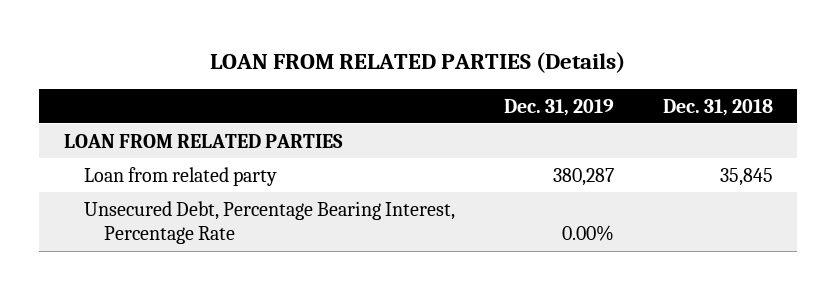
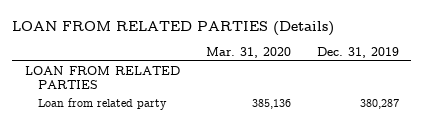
- | Dec. 31, 2019 | Dec. 31, 2018
+ | Mar. 31, 2020 | Dec. 31, 2019
- Unsecured Debt, Percentage Bearing Interest, Percentage Rate | 0.00% |

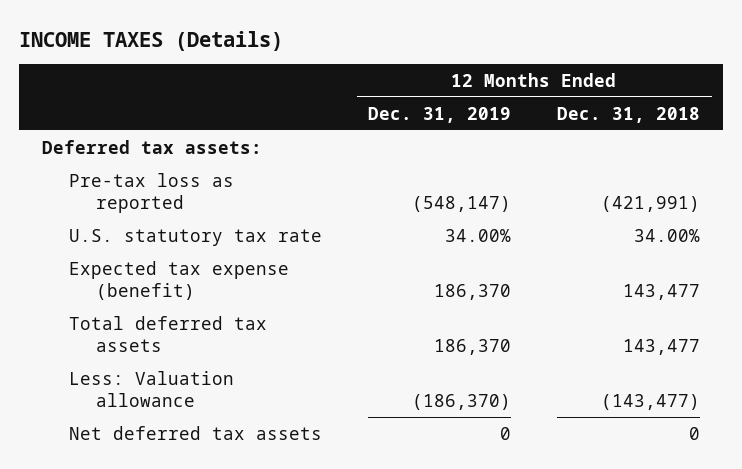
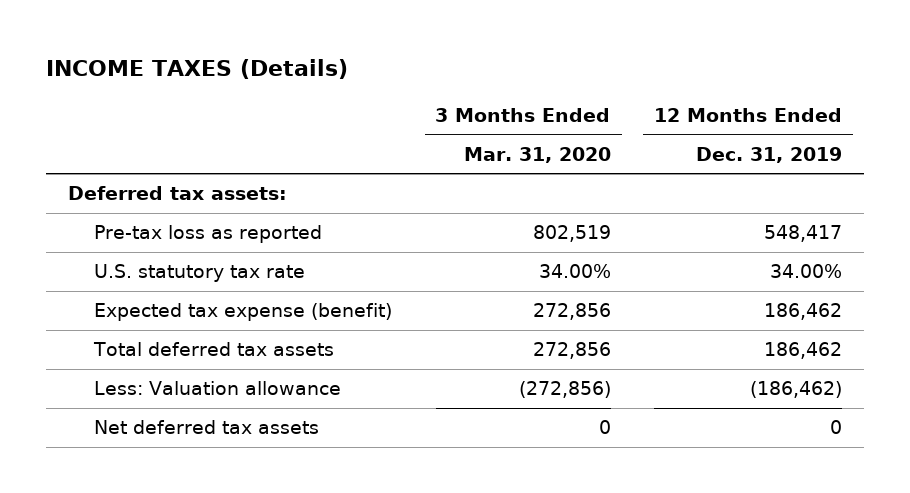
- | 12 Months Ended Dec. 31, 2019 | 12 Months Ended Dec. 31, 2018
+ | 3 Months Ended Mar. 31, 2020 | 12 Months Ended Dec. 31, 2019
- Pre-tax loss as reported | (548,147) | (421,991)
+ Pre-tax loss as reported | 802,519 | 548,417
- Expected tax expense (benefit) | 186,370 | 143,477
- Total deferred tax assets | 186,370 | 143,477
- Less: Valuation allowance | (186,370) | (143,477)
+ Expected tax expense (benefit) | 272,856 | 186,462
+ Total deferred tax assets | 272,856 | 186,462
+ Less: Valuation allowance | (272,856) | (186,462)

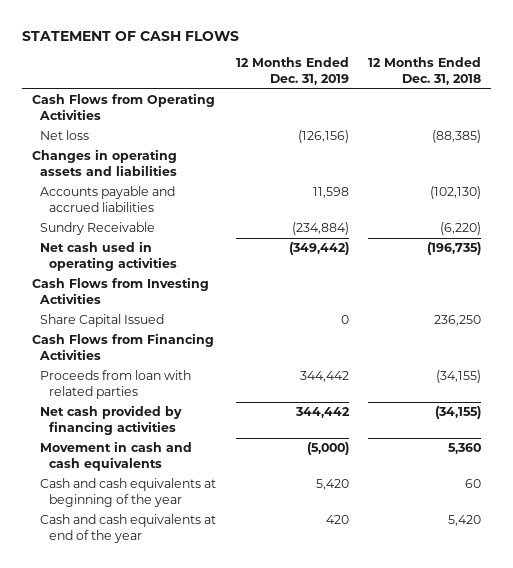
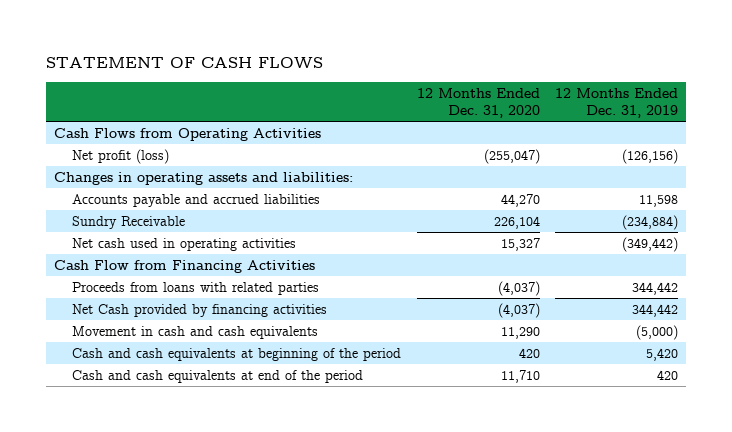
- | 12 Months Ended Dec. 31, 2019 | 12 Months Ended Dec. 31, 2018
+ | 12 Months Ended Dec. 31, 2020 | 12 Months Ended Dec. 31, 2019
- Net loss | (126,156) | (88,385)
- Changes in operating assets and liabilities
+ Net profit (loss) | (255,047) | (126,156)
+ Changes in operating assets and liabilities:
- Cash Flows from Investing Activities
- Share Capital Issued | 0 | 236,250
- Cash Flows from Financing Activities
- Proceeds from loan with related parties | 344,442 | (34,155)
- Net cash provided by financing activities | 344,442 | (34,155)
+ Cash Flow from Financing Activities
+ Proceeds from loans with related parties | (4,037) | 344,442
+ Net Cash provided by financing activities | (4,037) | 344,442
- Cash and cash equivalents at beginning of the year | 5,420 | 60
- Cash and cash equivalents at end of the year | 420 | 5,420
+ Cash and cash equivalents at beginning of the period | 420 | 5,420
+ Cash and cash equivalents at end of the period | 11,710 | 420

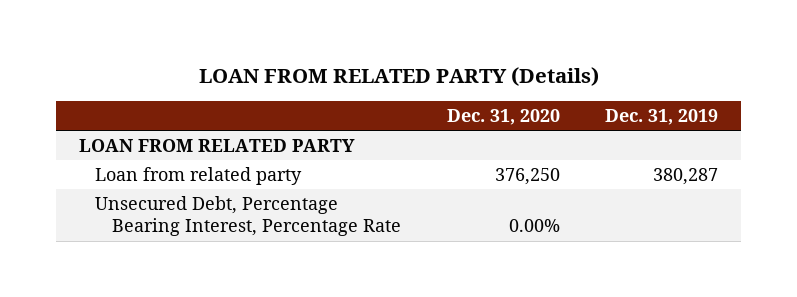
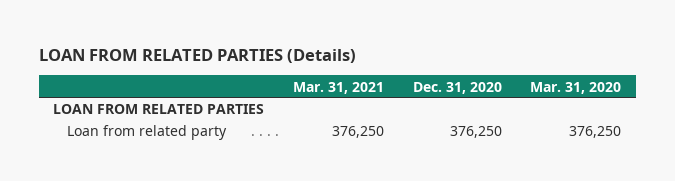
- LOAN FROM RELATED PARTY (Details)
+ LOAN FROM RELATED PARTIES (Details)
- | Dec. 31, 2020 | Dec. 31, 2019
+ | Mar. 31, 2021 | Dec. 31, 2020 | Mar. 31, 2020
- LOAN FROM RELATED PARTY
+ LOAN FROM RELATED PARTIES
- Unsecured Debt, Percentage Bearing Interest, Percentage Rate | 0.00% |

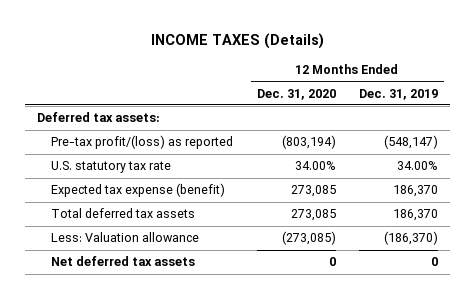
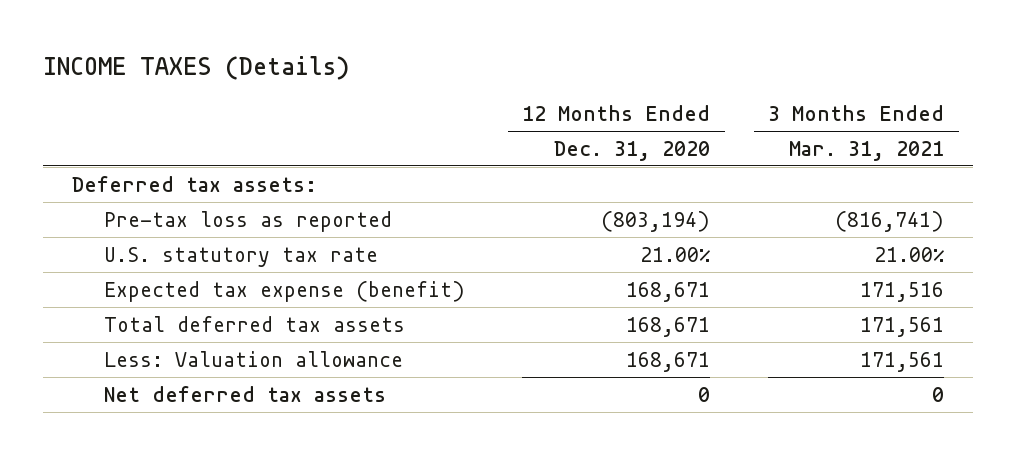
- | 12 Months Ended Dec. 31, 2020 | 12 Months Ended Dec. 31, 2019
+ | 12 Months Ended Dec. 31, 2020 | 3 Months Ended Mar. 31, 2021
- Pre-tax profit/(loss) as reported | (803,194) | (548,147)
- U.S. statutory tax rate | 34.00% | 34.00%
- Expected tax expense (benefit) | 273,085 | 186,370
- Total deferred tax assets | 273,085 | 186,370
- Less: Valuation allowance | (273,085) | (186,370)
+ Pre-tax loss as reported | (803,194) | (816,741)
+ U.S. statutory tax rate | 21.00% | 21.00%
+ Expected tax expense (benefit) | 168,671 | 171,516
+ Total deferred tax assets | 168,671 | 171,561
+ Less: Valuation allowance | 168,671 | 171,561

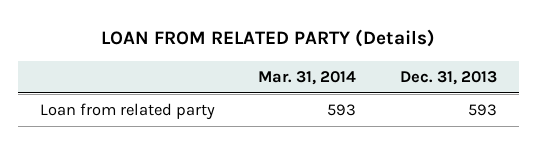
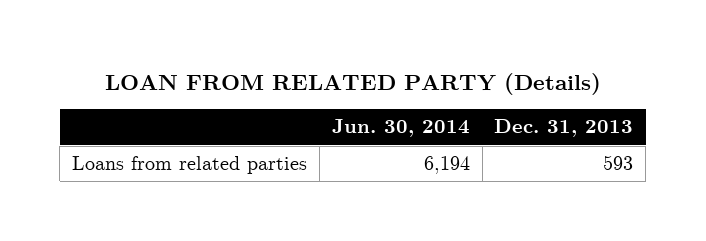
- | Mar. 31, 2014 | Dec. 31, 2013
+ | Jun. 30, 2014 | Dec. 31, 2013
- Loan from related party | 593 | 593
+ Loans from related parties | 6,194 | 593

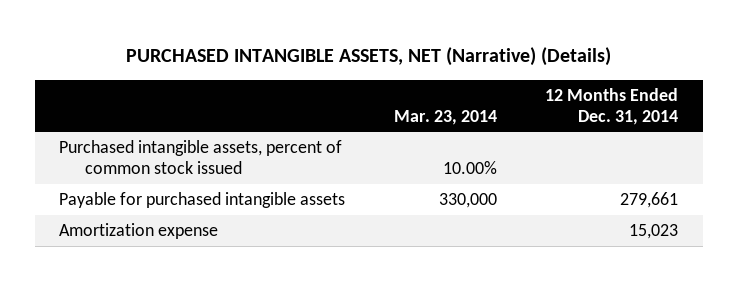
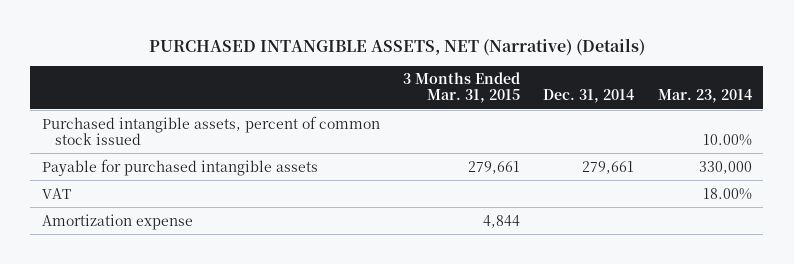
- | Mar. 23, 2014 | 12 Months Ended Dec. 31, 2014
+ | 3 Months Ended Mar. 31, 2015 | Dec. 31, 2014 | Mar. 23, 2014
+ VAT | | | 18.00%

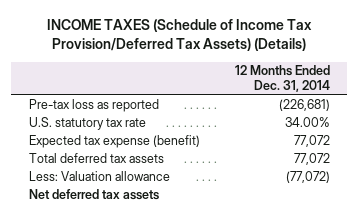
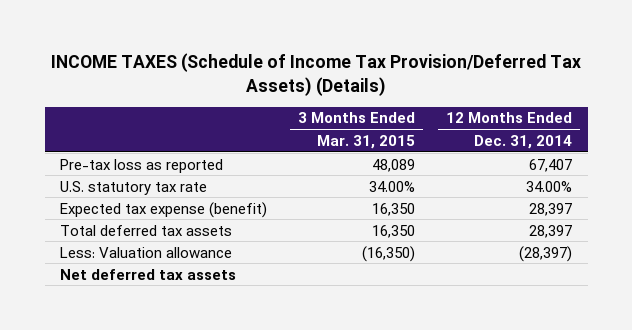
- | 12 Months Ended Dec. 31, 2014
+ | 3 Months Ended Mar. 31, 2015 | 12 Months Ended Dec. 31, 2014
- Pre-tax loss as reported | (226,681)
+ Pre-tax loss as reported | 48,089 | 67,407
- Expected tax expense (benefit) | 77,072
- Total deferred tax assets | 77,072
- Less: Valuation allowance | (77,072)
+ Expected tax expense (benefit) | 16,350 | 28,397
+ Total deferred tax assets | 16,350 | 28,397
+ Less: Valuation allowance | (16,350) | (28,397)

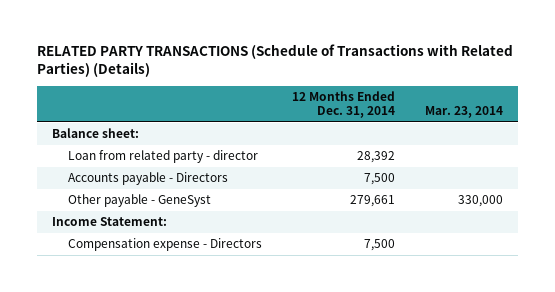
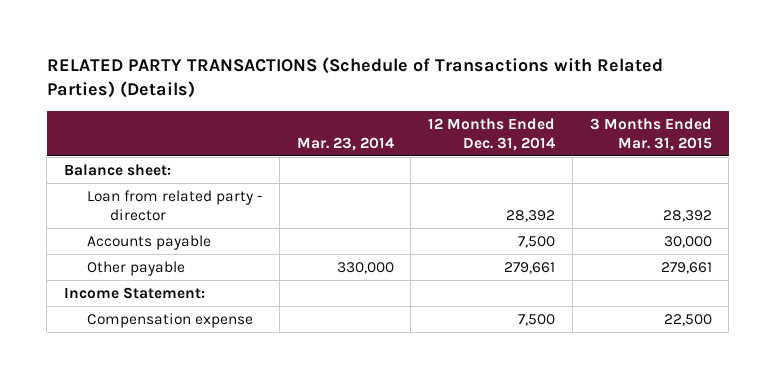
- | 12 Months Ended Dec. 31, 2014 | Mar. 23, 2014
+ | Mar. 23, 2014 | 12 Months Ended Dec. 31, 2014 | 3 Months Ended Mar. 31, 2015
- Accounts payable - Directors | 7,500 |
- Other payable - GeneSyst | 279,661 | 330,000
+ Accounts payable | | 7,500 | 30,000
+ Other payable | 330,000 | 279,661 | 279,661
- Compensation expense - Directors | 7,500 |
+ Compensation expense | | 7,500 | 22,500

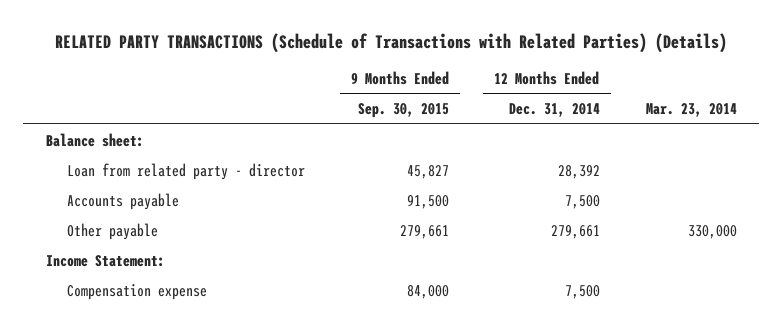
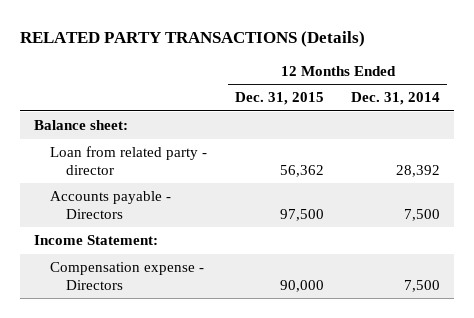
- RELATED PARTY TRANSACTIONS (Schedule of Transactions with Related Parties) (Details)
+ RELATED PARTY TRANSACTIONS (Details)
- | 9 Months Ended Sep. 30, 2015 | 12 Months Ended Dec. 31, 2014 | Mar. 23, 2014
+ | 12 Months Ended Dec. 31, 2015 | 12 Months Ended Dec. 31, 2014
- Accounts payable | 91,500 | 7,500 |
- Other payable | 279,661 | 279,661 | 330,000
+ Accounts payable - Directors | 97,500 | 7,500
- Compensation expense | 84,000 | 7,500 |
+ Compensation expense - Directors | 90,000 | 7,500

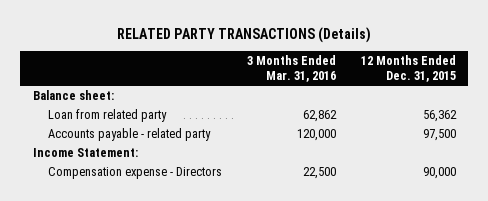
- | 12 Months Ended Dec. 31, 2015 | 12 Months Ended Dec. 31, 2014
+ | 3 Months Ended Mar. 31, 2016 | 12 Months Ended Dec. 31, 2015
- Loan from related party - director | 56,362 | 28,392
- Accounts payable - Directors | 97,500 | 7,500
+ Loan from related party | 62,862 | 56,362
+ Accounts payable - related party | 120,000 | 97,500

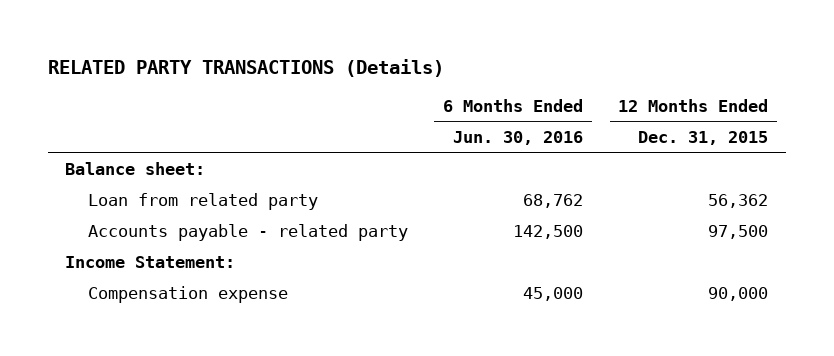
- | 3 Months Ended Mar. 31, 2016 | 12 Months Ended Dec. 31, 2015
+ | 6 Months Ended Jun. 30, 2016 | 12 Months Ended Dec. 31, 2015
- Compensation expense - Directors | 22,500 | 90,000
+ Compensation expense | 45,000 | 90,000

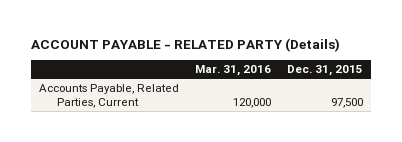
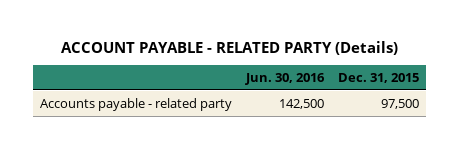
- | Mar. 31, 2016 | Dec. 31, 2015
+ | Jun. 30, 2016 | Dec. 31, 2015
- Accounts Payable, Related Parties, Current | 120,000 | 97,500
+ Accounts payable - related party | 142,500 | 97,500

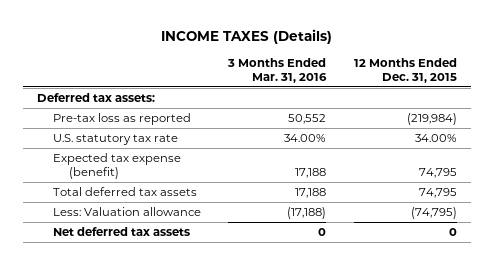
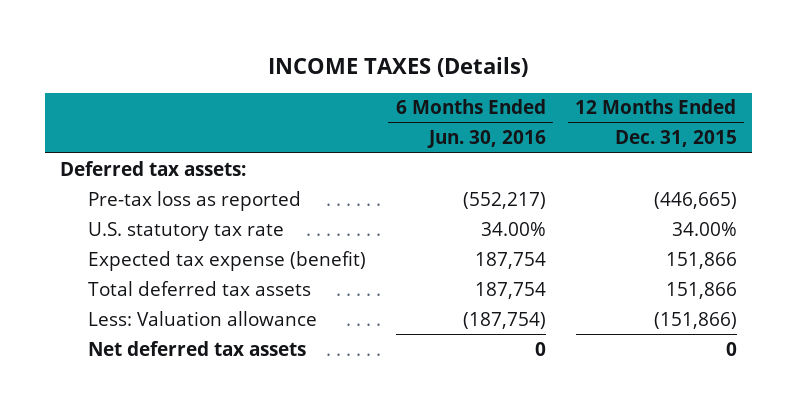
- | 3 Months Ended Mar. 31, 2016 | 12 Months Ended Dec. 31, 2015
+ | 6 Months Ended Jun. 30, 2016 | 12 Months Ended Dec. 31, 2015
- Pre-tax loss as reported | 50,552 | (219,984)
+ Pre-tax loss as reported | (552,217) | (446,665)
- Expected tax expense (benefit) | 17,188 | 74,795
- Total deferred tax assets | 17,188 | 74,795
- Less: Valuation allowance | (17,188) | (74,795)
+ Expected tax expense (benefit) | 187,754 | 151,866
+ Total deferred tax assets | 187,754 | 151,866
+ Less: Valuation allowance | (187,754) | (151,866)

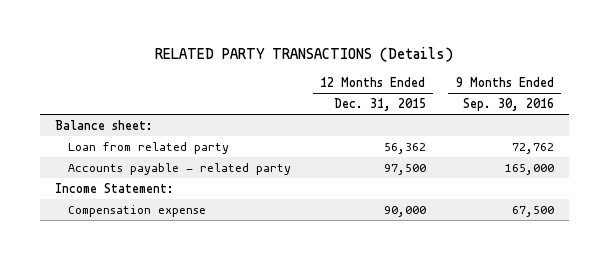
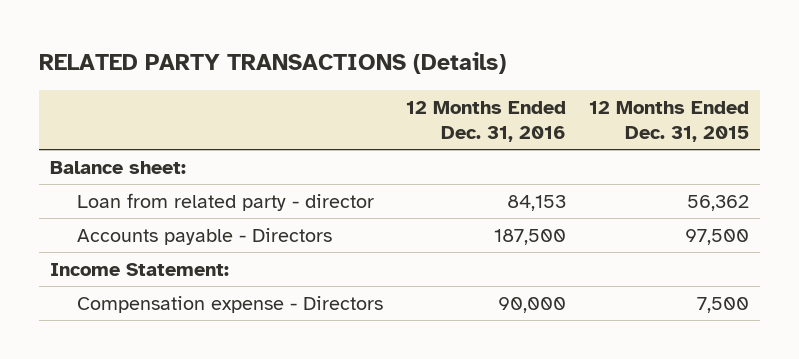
- | 12 Months Ended Dec. 31, 2015 | 9 Months Ended Sep. 30, 2016
+ | 12 Months Ended Dec. 31, 2016 | 12 Months Ended Dec. 31, 2015
- Loan from related party | 56,362 | 72,762
- Accounts payable - related party | 97,500 | 165,000
+ Loan from related party - director | 84,153 | 56,362
+ Accounts payable - Directors | 187,500 | 97,500
- Compensation expense | 90,000 | 67,500
+ Compensation expense - Directors | 90,000 | 7,500

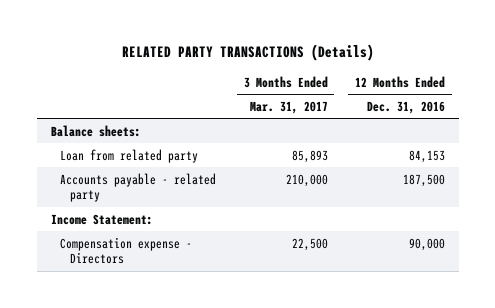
- | 12 Months Ended Dec. 31, 2016 | 12 Months Ended Dec. 31, 2015
+ | 3 Months Ended Mar. 31, 2017 | 12 Months Ended Dec. 31, 2016
- Balance sheet:
- Loan from related party - director | 84,153 | 56,362
- Accounts payable - Directors | 187,500 | 97,500
+ Balance sheets:
+ Loan from related party | 85,893 | 84,153
+ Accounts payable - related party | 210,000 | 187,500

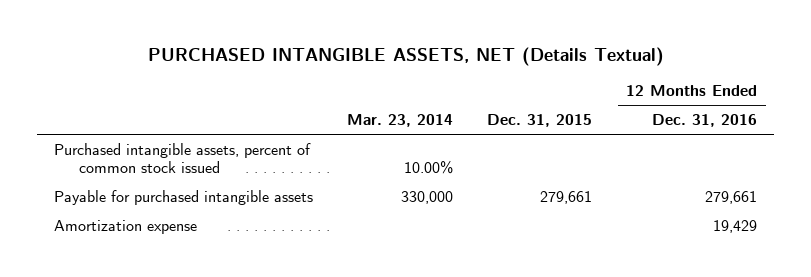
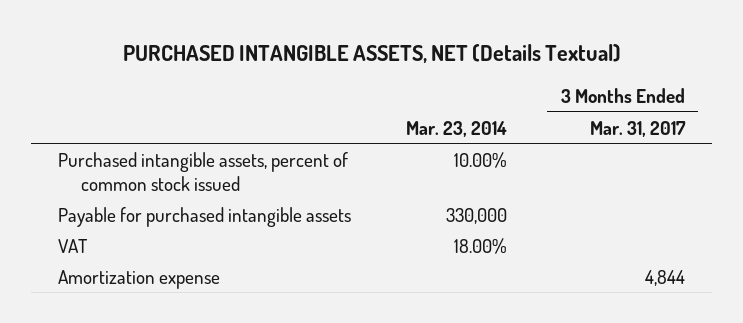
- | Mar. 23, 2014 | Dec. 31, 2015 | 12 Months Ended Dec. 31, 2016
+ | Mar. 23, 2014 | 3 Months Ended Mar. 31, 2017
+ VAT | 18.00% |

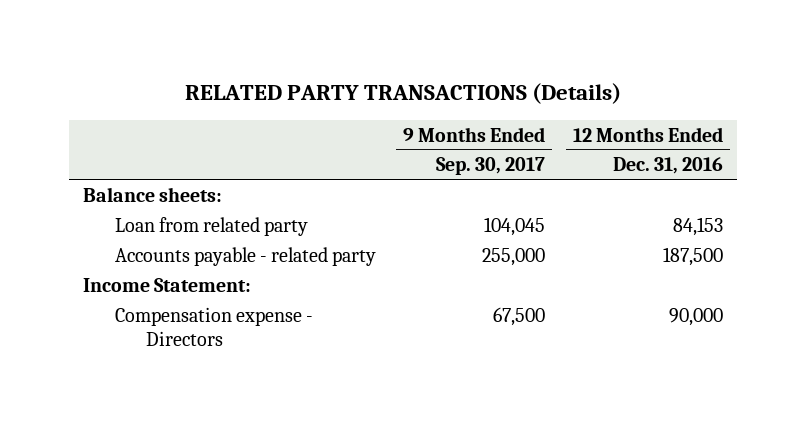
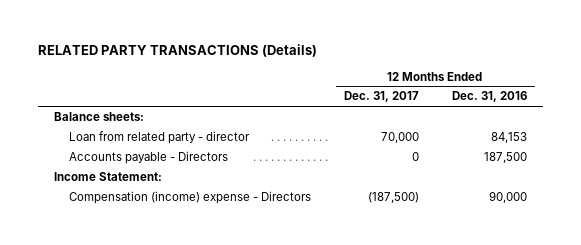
- | 9 Months Ended Sep. 30, 2017 | 12 Months Ended Dec. 31, 2016
+ | 12 Months Ended Dec. 31, 2017 | 12 Months Ended Dec. 31, 2016
- Loan from related party | 104,045 | 84,153
- Accounts payable - related party | 255,000 | 187,500
+ Loan from related party - director | 70,000 | 84,153
+ Accounts payable - Directors | 0 | 187,500
- Compensation expense - Directors | 67,500 | 90,000
+ Compensation (income) expense - Directors | (187,500) | 90,000

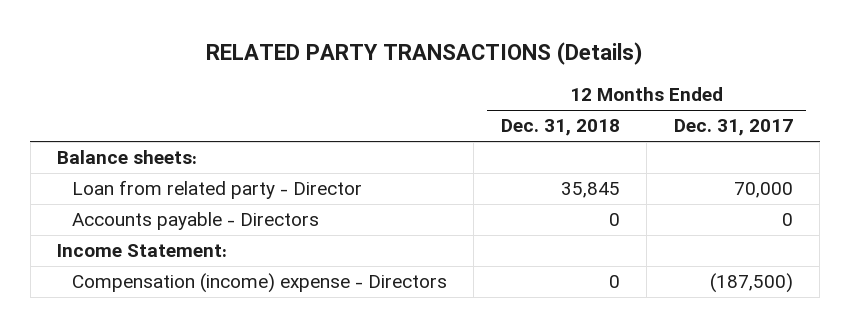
- | 12 Months Ended Dec. 31, 2017 | 12 Months Ended Dec. 31, 2016
+ | 12 Months Ended Dec. 31, 2018 | 12 Months Ended Dec. 31, 2017
- Loan from related party - director | 70,000 | 84,153
+ Loan from related party - Director | 35,845 | 70,000

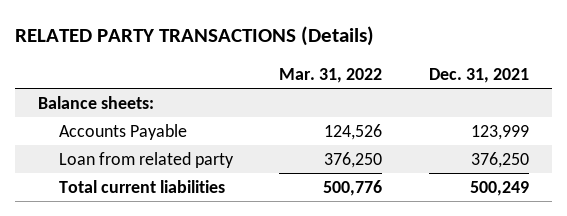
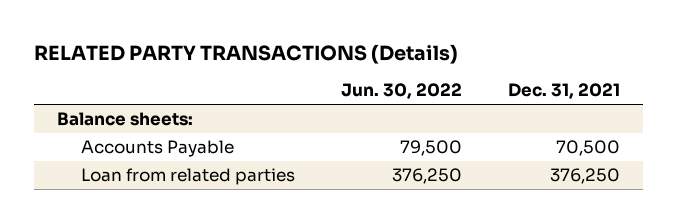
- | Mar. 31, 2022 | Dec. 31, 2021
+ | Jun. 30, 2022 | Dec. 31, 2021
- Accounts Payable | 124,526 | 123,999
- Loan from related party | 376,250 | 376,250
- Total current liabilities | 500,776 | 500,249
+ Accounts Payable | 79,500 | 70,500
+ Loan from related parties | 376,250 | 376,250

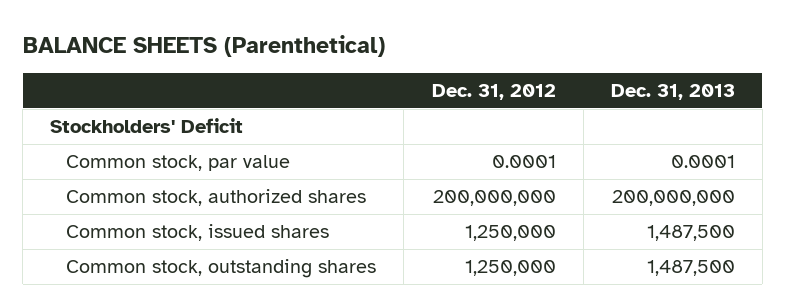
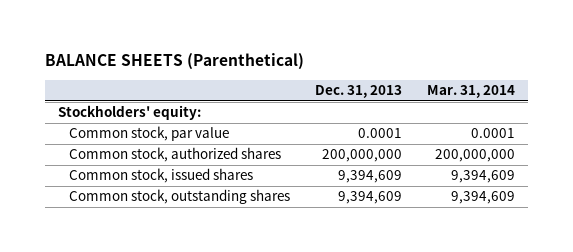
- | Dec. 31, 2012 | Dec. 31, 2013
+ | Dec. 31, 2013 | Mar. 31, 2014
- Stockholders' Deficit
+ Stockholders' equity:
- Common stock, issued shares | 1,250,000 | 1,487,500
- Common stock, outstanding shares | 1,250,000 | 1,487,500
+ Common stock, issued shares | 9,394,609 | 9,394,609
+ Common stock, outstanding shares | 9,394,609 | 9,394,609

